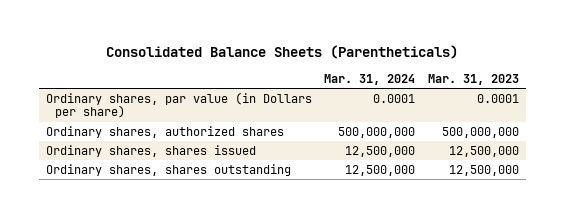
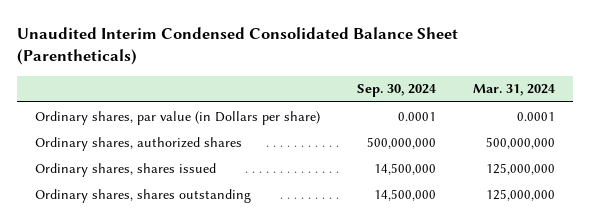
- Consolidated Balance Sheets (Parentheticals)
+ Unaudited Interim Condensed Consolidated Balance Sheet (Parentheticals)
- | Mar. 31, 2024 | Mar. 31, 2023
+ | Sep. 30, 2024 | Mar. 31, 2024
- Ordinary shares, shares issued | 12,500,000 | 12,500,000
- Ordinary shares, shares outstanding | 12,500,000 | 12,500,000
+ Ordinary shares, shares issued | 14,500,000 | 125,000,000
+ Ordinary shares, shares outstanding | 14,500,000 | 125,000,000

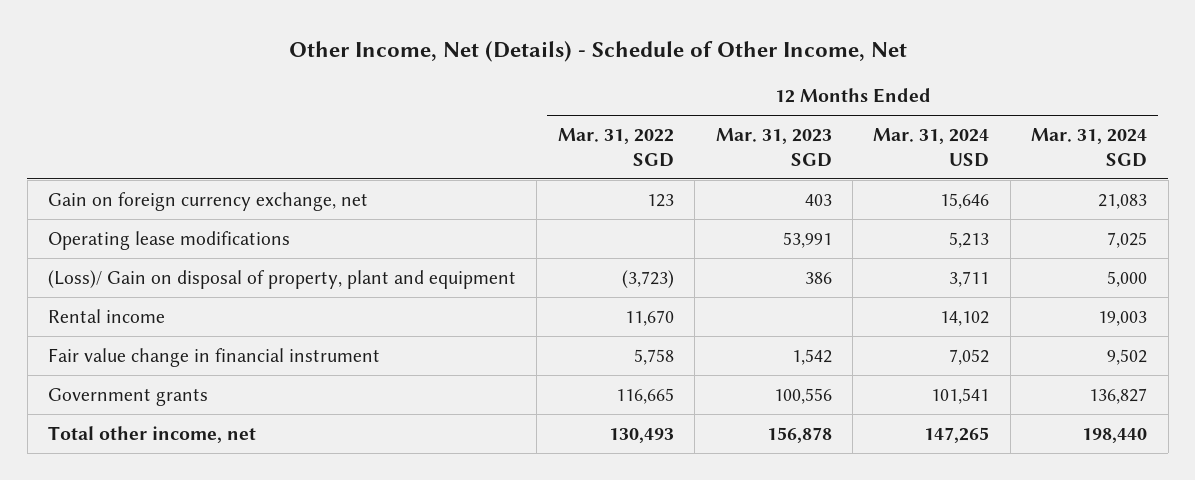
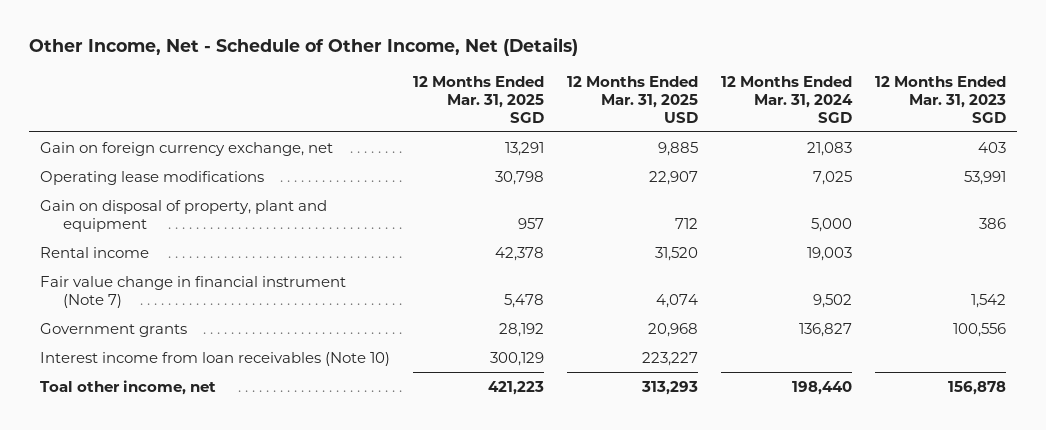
- Other Income, Net (Details) - Schedule of Other Income, Net
+ Other Income, Net - Schedule of Other Income, Net (Details)
- | 12 Months Ended Mar. 31, 2022 SGD | 12 Months Ended Mar. 31, 2023 SGD | 12 Months Ended Mar. 31, 2024 USD | 12 Months Ended Mar. 31, 2024 SGD
+ | 12 Months Ended Mar. 31, 2025 SGD | 12 Months Ended Mar. 31, 2025 USD | 12 Months Ended Mar. 31, 2024 SGD | 12 Months Ended Mar. 31, 2023 SGD
- (Loss)/ Gain on disposal of property, plant and equipment | (3,723) | 386 | 3,711 | 5,000
+ Gain on disposal of property, plant and equipment | 957 | 712 | 5,000 | 386
- Fair value change in financial instrument | 5,758 | 1,542 | 7,052 | 9,502
+ Fair value change in financial instrument (Note 7) | 5,478 | 4,074 | 9,502 | 1,542
- Total other income, net | 130,493 | 156,878 | 147,265 | 198,440
+ Interest income from loan receivables (Note 10) | 300,129 | 223,227 | |
+ Toal other income, net | 421,223 | 313,293 | 198,440 | 156,878

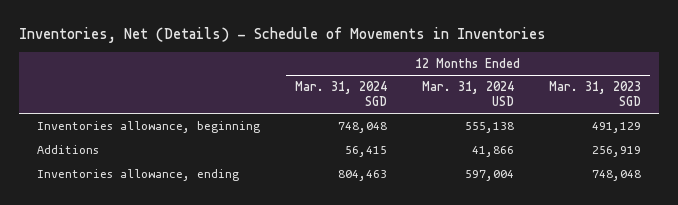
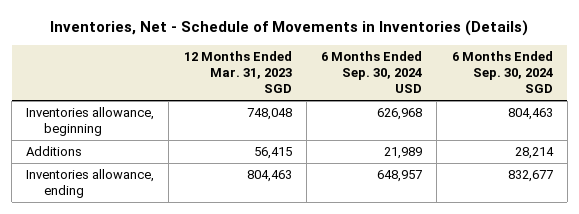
- Inventories, Net (Details) - Schedule of Movements in Inventories
+ Inventories, Net - Schedule of Movements in Inventories (Details)
- | 12 Months Ended Mar. 31, 2024 SGD | 12 Months Ended Mar. 31, 2024 USD | 12 Months Ended Mar. 31, 2023 SGD
+ | 12 Months Ended Mar. 31, 2023 SGD | 6 Months Ended Sep. 30, 2024 USD | 6 Months Ended Sep. 30, 2024 SGD
- Inventories allowance, beginning | 748,048 | 555,138 | 491,129
- Additions | 56,415 | 41,866 | 256,919
- Inventories allowance, ending | 804,463 | 597,004 | 748,048
+ Inventories allowance, beginning | 748,048 | 626,968 | 804,463
+ Additions | 56,415 | 21,989 | 28,214
+ Inventories allowance, ending | 804,463 | 648,957 | 832,677

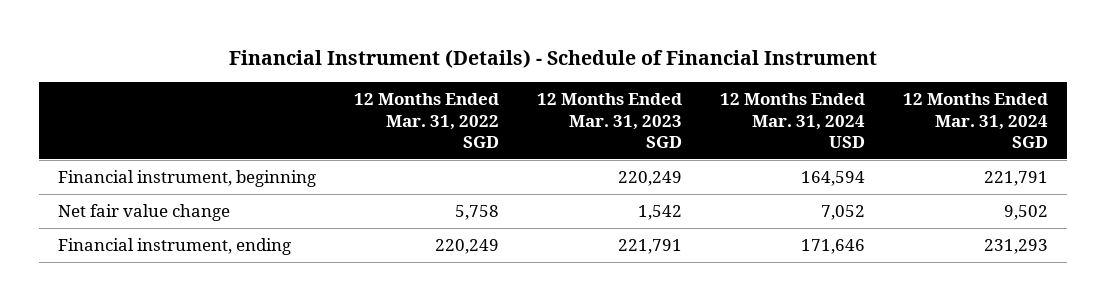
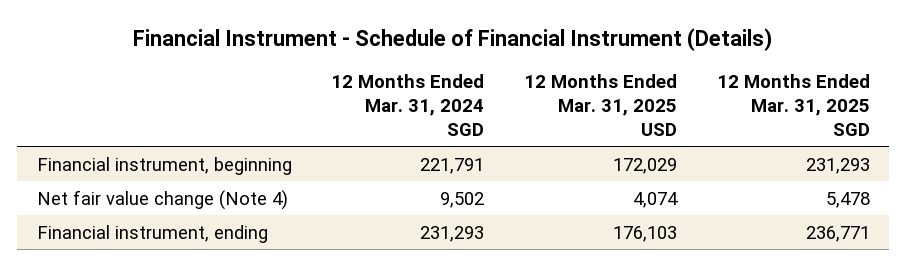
- Financial Instrument (Details) - Schedule of Financial Instrument
+ Financial Instrument - Schedule of Financial Instrument (Details)
- | 12 Months Ended Mar. 31, 2022 SGD | 12 Months Ended Mar. 31, 2023 SGD | 12 Months Ended Mar. 31, 2024 USD | 12 Months Ended Mar. 31, 2024 SGD
+ | 12 Months Ended Mar. 31, 2024 SGD | 12 Months Ended Mar. 31, 2025 USD | 12 Months Ended Mar. 31, 2025 SGD
- Net fair value change | 5,758 | 1,542 | 7,052 | 9,502
+ Net fair value change (Note 4) | 9,502 | 4,074 | 5,478

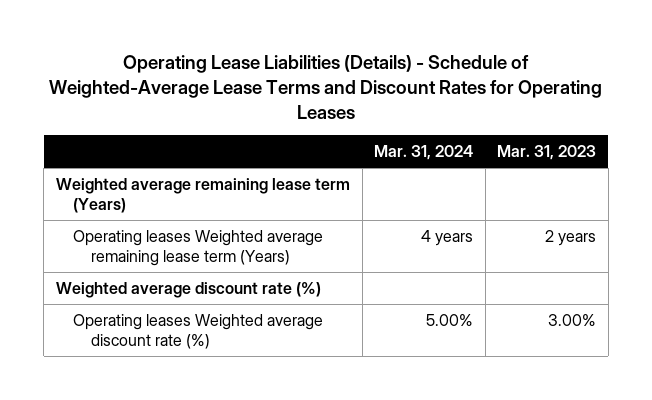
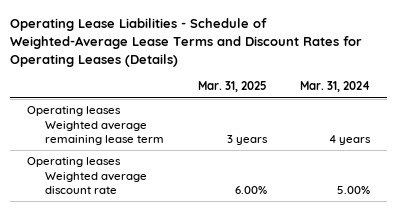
- Operating Lease Liabilities (Details) - Schedule of Weighted-Average Lease Terms and Discount Rates for Operating Leases
+ Operating Lease Liabilities - Schedule of Weighted-Average Lease Terms and Discount Rates for Operating Leases (Details)
- | Mar. 31, 2024 | Mar. 31, 2023
+ | Mar. 31, 2025 | Mar. 31, 2024
- Weighted average remaining lease term (Years)
- Operating leases Weighted average remaining lease term (Years) | 4 years | 2 years
- Weighted average discount rate (%)
- Operating leases Weighted average discount rate (%) | 5.00% | 3.00%
+ Operating leases Weighted average remaining lease term | 3 years | 4 years
+ Operating leases Weighted average discount rate | 6.00% | 5.00%

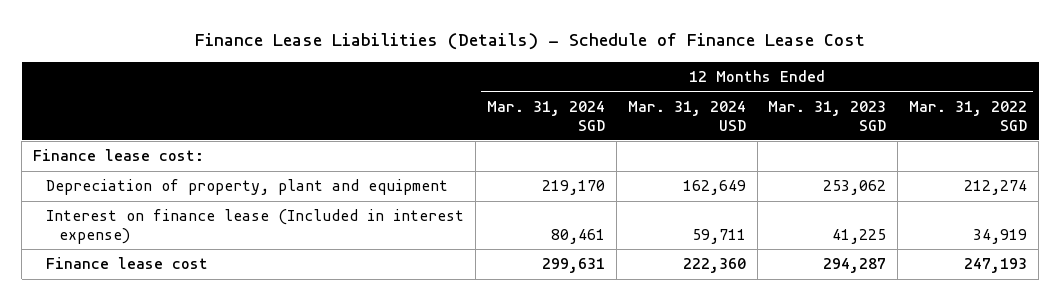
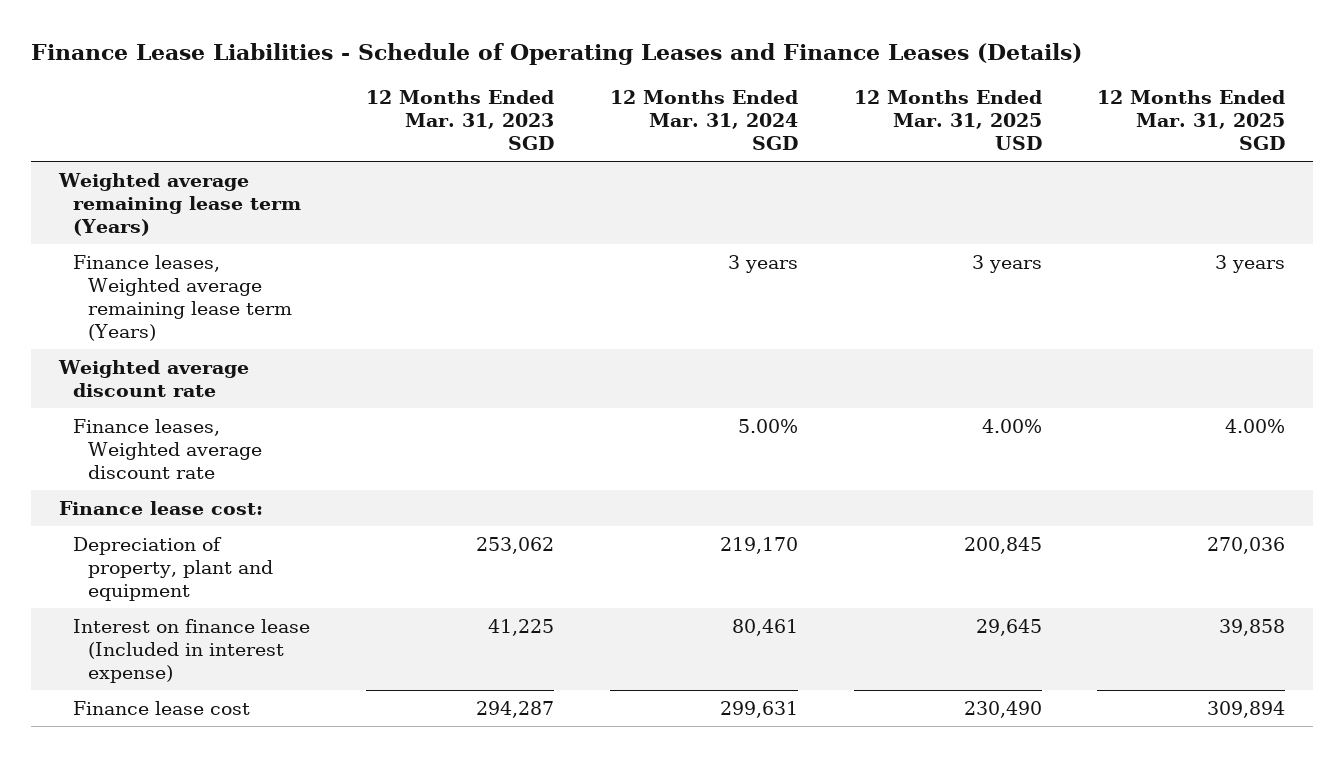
- Finance Lease Liabilities (Details) - Schedule of Finance Lease Cost
+ Finance Lease Liabilities - Schedule of Operating Leases and Finance Leases (Details)
- | 12 Months Ended Mar. 31, 2024 SGD | 12 Months Ended Mar. 31, 2024 USD | 12 Months Ended Mar. 31, 2023 SGD | 12 Months Ended Mar. 31, 2022 SGD
+ | 12 Months Ended Mar. 31, 2023 SGD | 12 Months Ended Mar. 31, 2024 SGD | 12 Months Ended Mar. 31, 2025 USD | 12 Months Ended Mar. 31, 2025 SGD
+ Weighted average remaining lease term (Years)
+ Finance leases, Weighted average remaining lease term (Years) | | 3 years | 3 years | 3 years
+ Weighted average discount rate
+ Finance leases, Weighted average discount rate | | 5.00% | 4.00% | 4.00%

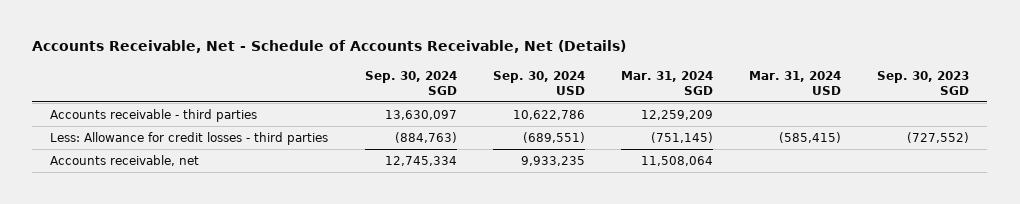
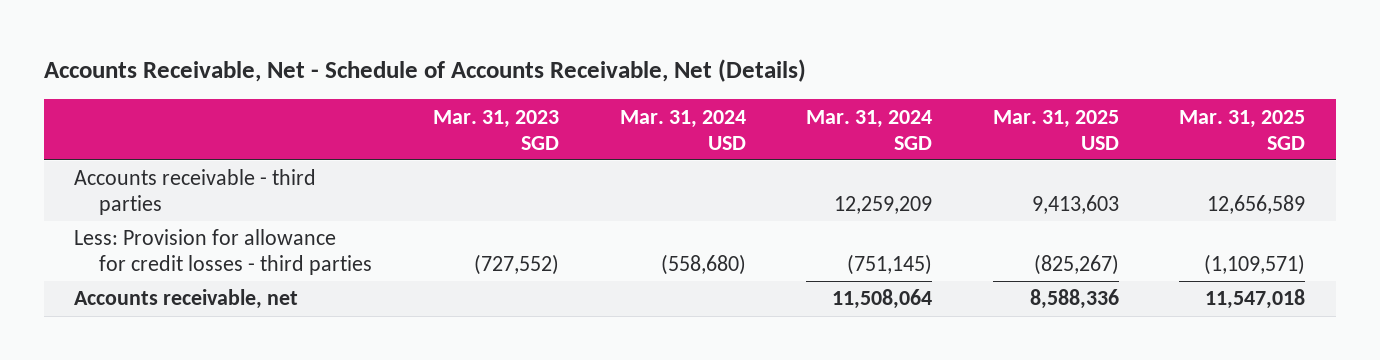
- | Sep. 30, 2024 SGD | Sep. 30, 2024 USD | Mar. 31, 2024 SGD | Mar. 31, 2024 USD | Sep. 30, 2023 SGD
+ | Mar. 31, 2023 SGD | Mar. 31, 2024 USD | Mar. 31, 2024 SGD | Mar. 31, 2025 USD | Mar. 31, 2025 SGD
- Less: Allowance for credit losses - third parties | (884,763) | (689,551) | (751,145) | (585,415) | (727,552)
+ Less: Provision for allowance for credit losses - third parties | (727,552) | (558,680) | (751,145) | (825,267) | (1,109,571)

